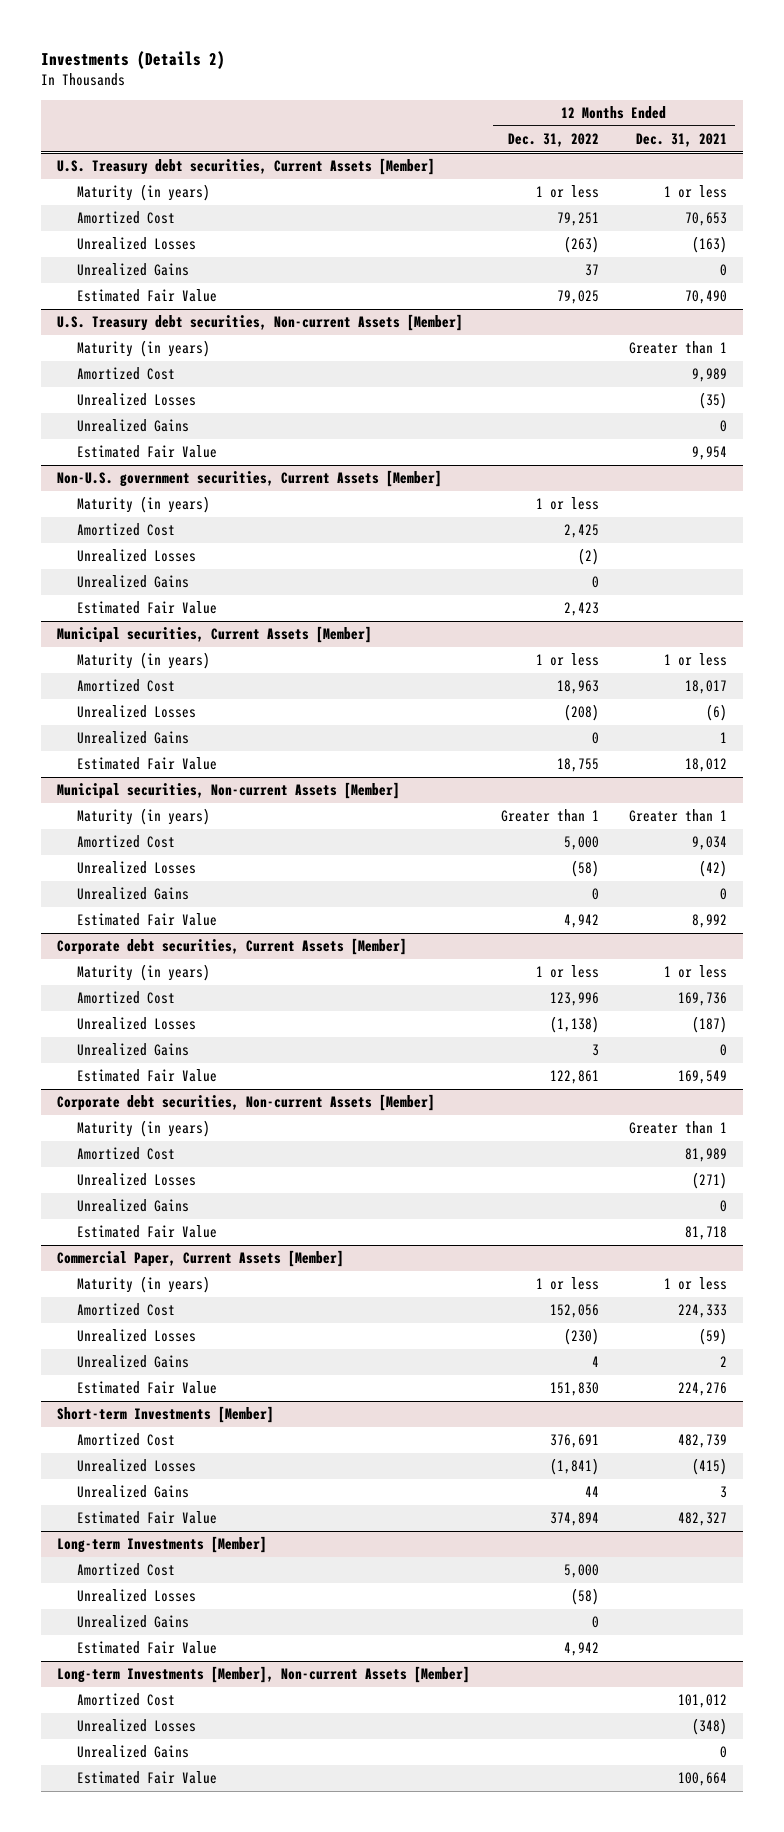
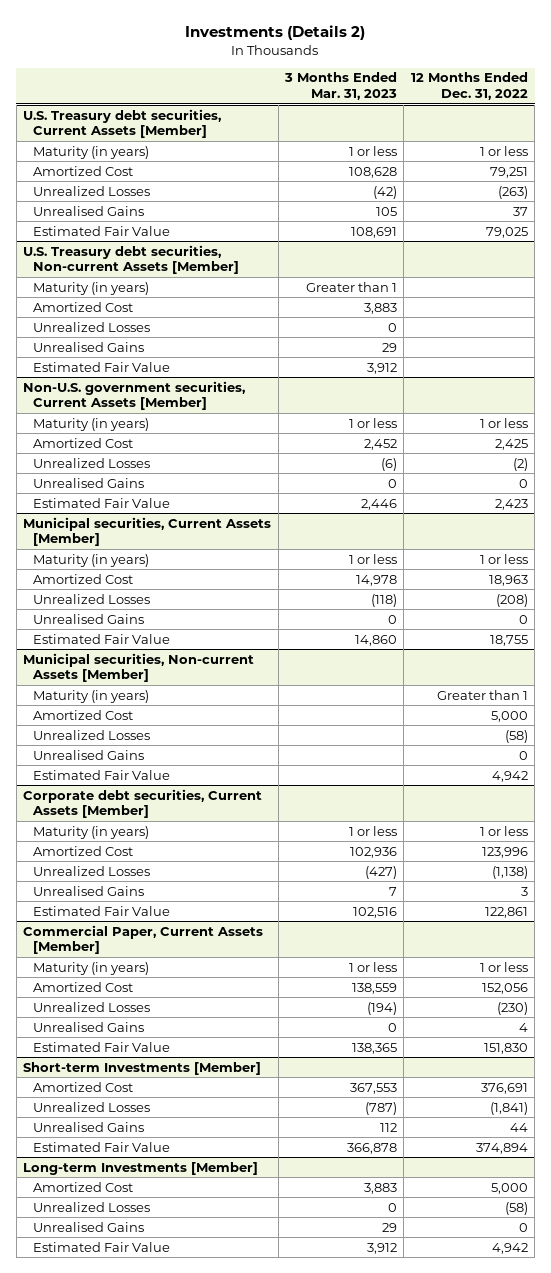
- | 12 Months Ended Dec. 31, 2022 | 12 Months Ended Dec. 31, 2021
+ | 3 Months Ended Mar. 31, 2023 | 12 Months Ended Dec. 31, 2022
@ U.S. Treasury debt securities, Current Assets [Member]
- Unrealized Gains | 37 | 0
+ Unrealised Gains | 105 | 37
@ U.S. Treasury debt securities, Non-current Assets [Member]
- Unrealized Gains | | 0
+ Unrealised Gains | 29 |
@ Non-U.S. government securities, Current Assets [Member]
- Unrealized Gains | 0 |
+ Unrealised Gains | 0 | 0
@ Municipal securities, Current Assets [Member]
- Unrealized Gains | 0 | 1
+ Unrealised Gains | 0 | 0
@ Municipal securities, Non-current Assets [Member]
- Unrealized Gains | 0 | 0
+ Unrealised Gains | | 0
@ Corporate debt securities, Current Assets [Member]
- Unrealized Gains | 3 | 0
+ Unrealised Gains | 7 | 3
- Corporate debt securities, Non-current Assets [Member]
- Maturity (in years) | | Greater than 1
- Amortized Cost | | 81,989
- Unrealized Losses | | (271)
- Unrealized Gains | | 0
- Estimated Fair Value | | 81,718
@ Commercial Paper, Current Assets [Member]
- Unrealized Gains | 4 | 2
+ Unrealised Gains | 0 | 4
@ Short-term Investments [Member]
- Unrealized Gains | 44 | 3
+ Unrealised Gains | 112 | 44
@ Long-term Investments [Member]
- Unrealized Gains | 0 |
+ Unrealised Gains | 29 | 0
- Long-term Investments [Member], Non-current Assets [Member]
- Amortized Cost | | 101,012
- Unrealized Losses | | (348)
- Unrealized Gains | | 0
- Estimated Fair Value | | 100,664

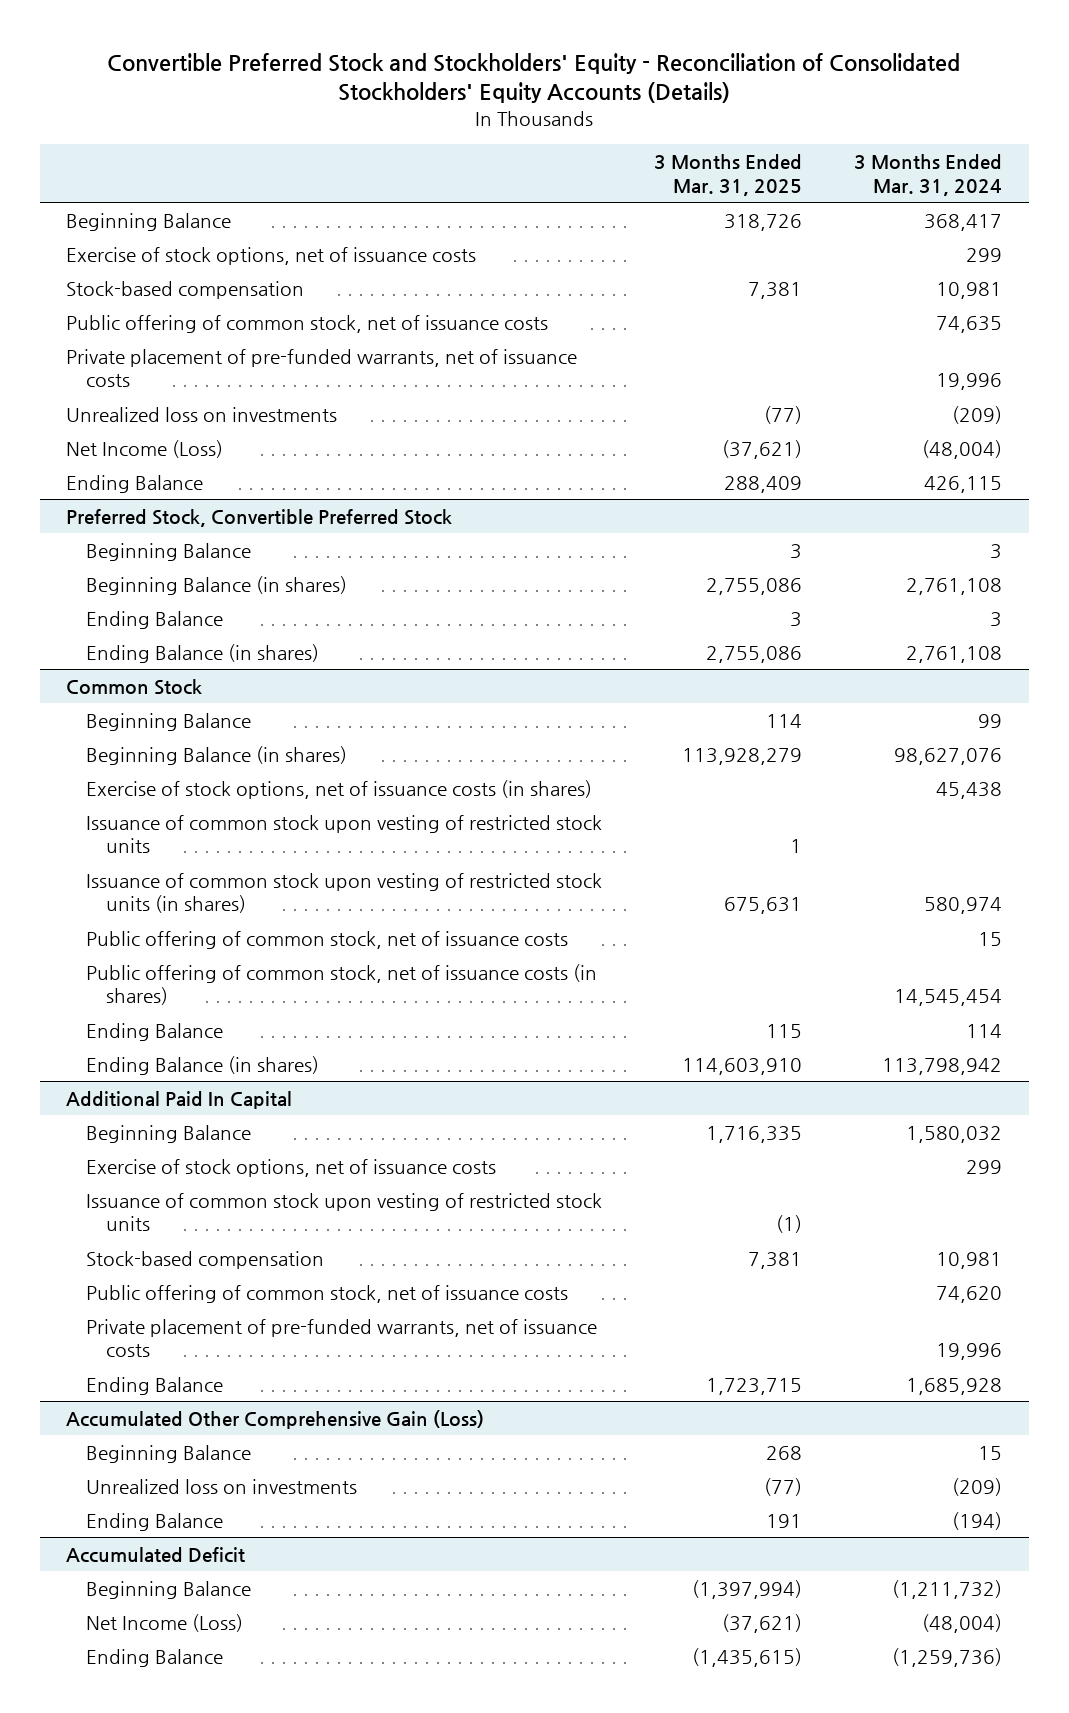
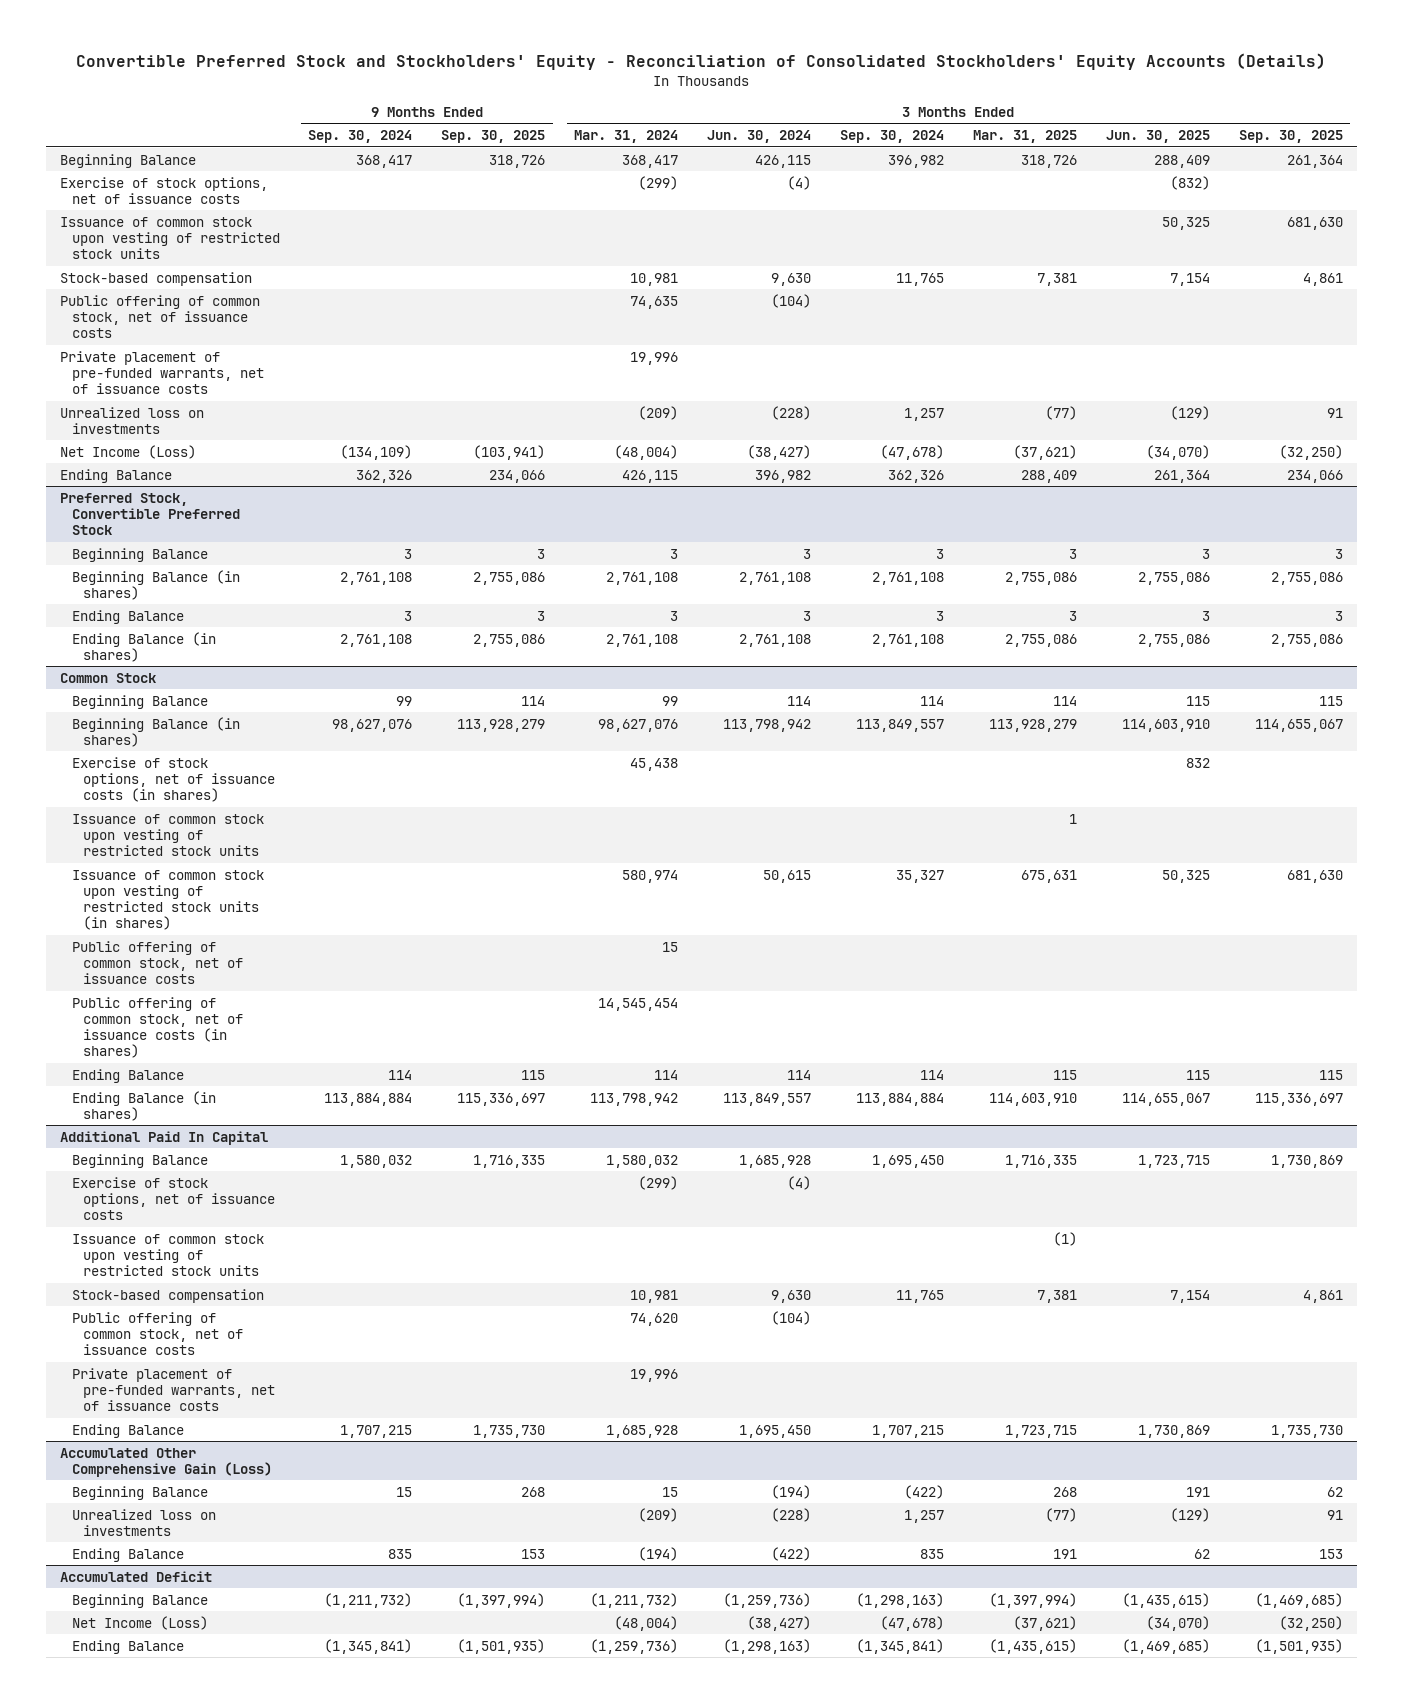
- | 3 Months Ended Mar. 31, 2025 | 3 Months Ended Mar. 31, 2024
+ | 9 Months Ended Sep. 30, 2024 | 9 Months Ended Sep. 30, 2025 | 3 Months Ended Mar. 31, 2024 | 3 Months Ended Jun. 30, 2024 | 3 Months Ended Sep. 30, 2024 | 3 Months Ended Mar. 31, 2025 | 3 Months Ended Jun. 30, 2025 | 3 Months Ended Sep. 30, 2025
- Exercise of stock options, net of issuance costs | | 299
+ Exercise of stock options, net of issuance costs | | | (299) | (4) | | | (832) |
+ Issuance of common stock upon vesting of restricted stock units | | | | | | | 50,325 | 681,630
@ Additional Paid In Capital
- Exercise of stock options, net of issuance costs | | 299
+ Exercise of stock options, net of issuance costs | | | (299) | (4) | | | |

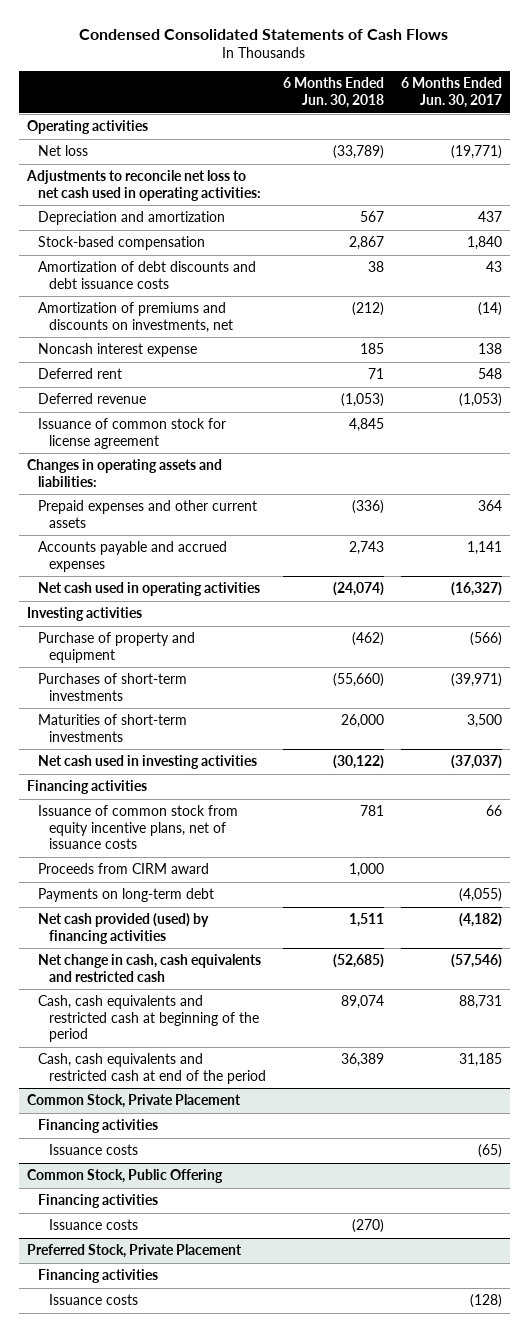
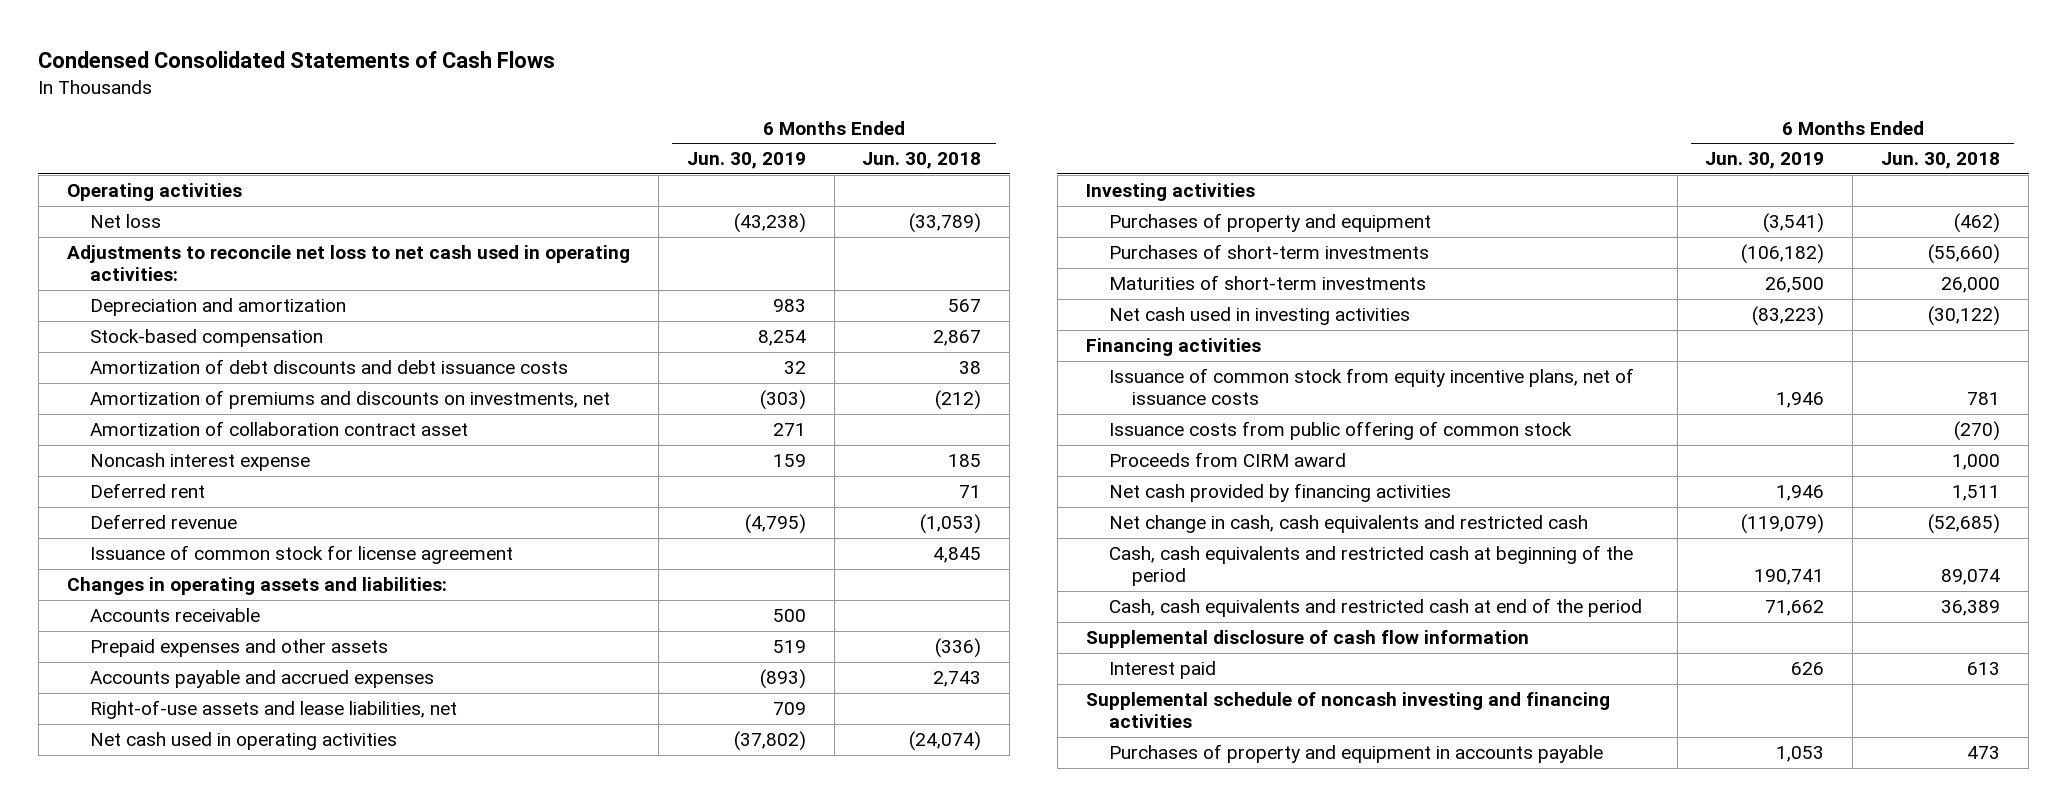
- | 6 Months Ended Jun. 30, 2018 | 6 Months Ended Jun. 30, 2017
+ | 6 Months Ended Jun. 30, 2019 | 6 Months Ended Jun. 30, 2018
+ Amortization of collaboration contract asset | 271 |
- Prepaid expenses and other current assets | (336) | 364
+ Accounts receivable | 500 |
+ Prepaid expenses and other assets | 519 | (336)
+ Right-of-use assets and lease liabilities, net | 709 |
- Purchase of property and equipment | (462) | (566)
+ Purchases of property and equipment | (3,541) | (462)
+ Issuance costs from public offering of common stock | | (270)
- Payments on long-term debt | | (4,055)
- Net cash provided (used) by financing activities | 1,511 | (4,182)
+ Net cash provided by financing activities | 1,946 | 1,511
- Common Stock, Private Placement
- Financing activities
- Issuance costs | | (65)
- Common Stock, Public Offering
- Financing activities
- Issuance costs | (270) |
- Preferred Stock, Private Placement
- Financing activities
- Issuance costs | | (128)
+ Supplemental disclosure of cash flow information
+ Interest paid | 626 | 613
+ Supplemental schedule of noncash investing and financing activities
+ Purchases of property and equipment in accounts payable | 1,053 | 473

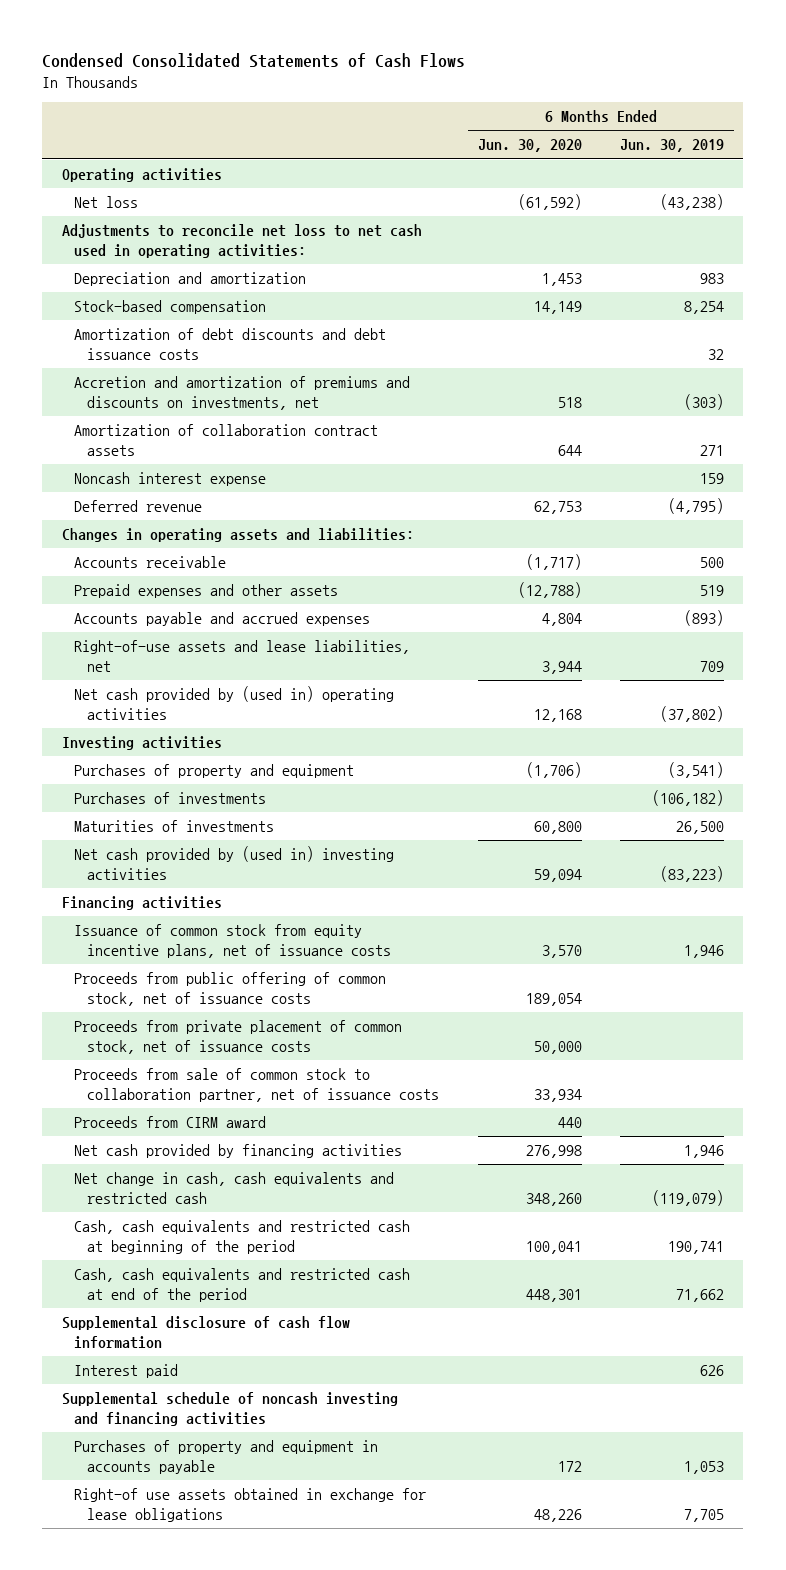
- | 6 Months Ended Jun. 30, 2019 | 6 Months Ended Jun. 30, 2018
+ | 6 Months Ended Jun. 30, 2020 | 6 Months Ended Jun. 30, 2019
- Amortization of premiums and discounts on investments, net | (303) | (212)
- Amortization of collaboration contract asset | 271 |
+ Accretion and amortization of premiums and discounts on investments, net | 518 | (303)
+ Amortization of collaboration contract assets | 644 | 271
- Deferred rent | | 71
- Issuance of common stock for license agreement | | 4,845
- Net cash used in operating activities | (37,802) | (24,074)
+ Net cash provided by (used in) operating activities | 12,168 | (37,802)
- Purchases of short-term investments | (106,182) | (55,660)
- Maturities of short-term investments | 26,500 | 26,000
- Net cash used in investing activities | (83,223) | (30,122)
+ Purchases of investments | | (106,182)
+ Maturities of investments | 60,800 | 26,500
+ Net cash provided by (used in) investing activities | 59,094 | (83,223)
- Issuance costs from public offering of common stock | | (270)
+ Proceeds from public offering of common stock, net of issuance costs | 189,054 |
+ Proceeds from private placement of common stock, net of issuance costs | 50,000 |
+ Proceeds from sale of common stock to collaboration partner, net of issuance costs | 33,934 |
+ Right-of use assets obtained in exchange for lease obligations | 48,226 | 7,705

